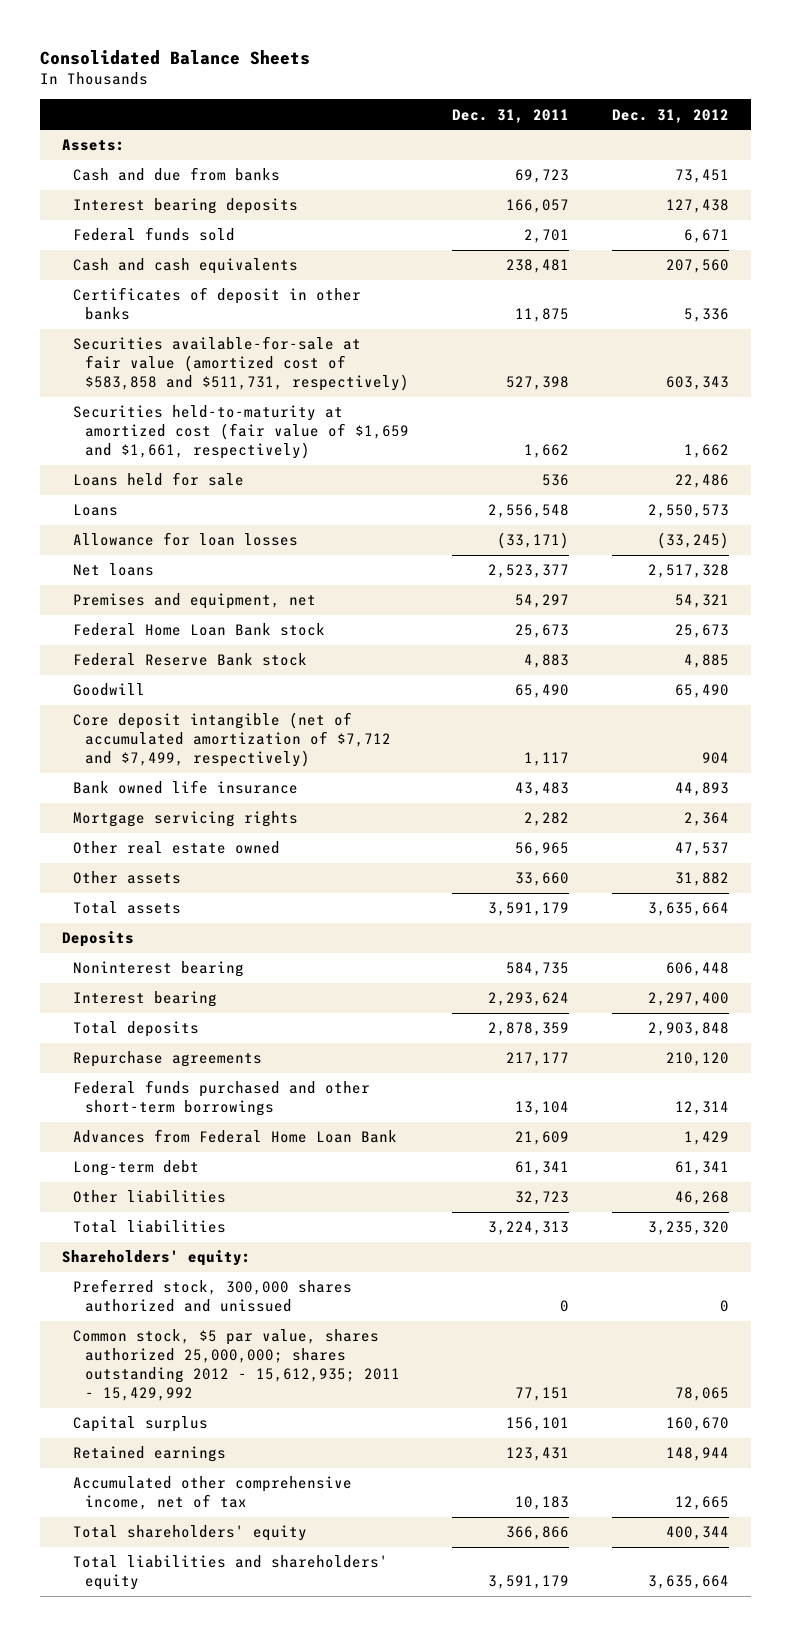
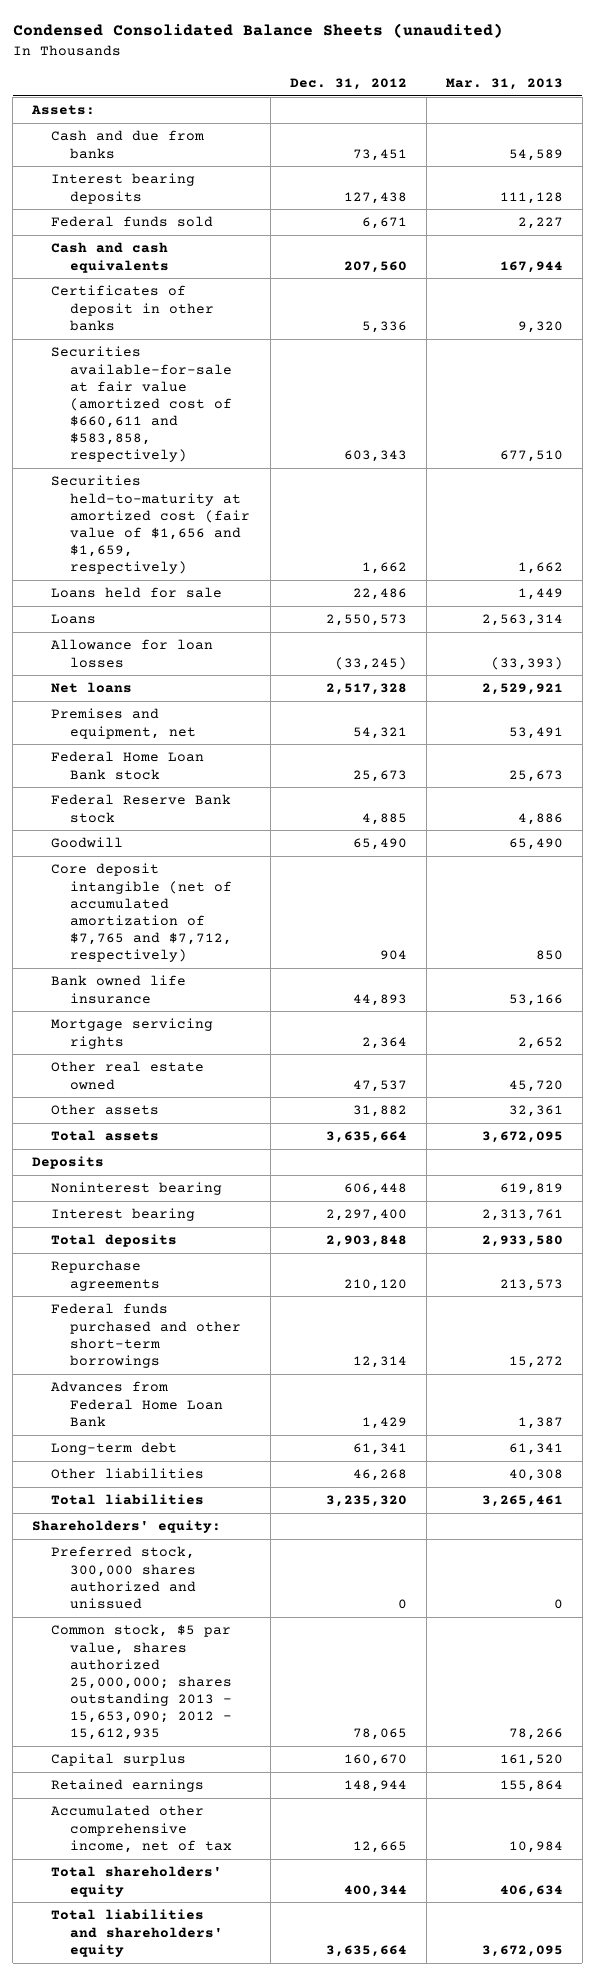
- Consolidated Balance Sheets
+ Condensed Consolidated Balance Sheets (unaudited)
- | Dec. 31, 2011 | Dec. 31, 2012
+ | Dec. 31, 2012 | Mar. 31, 2013
- Securities available-for-sale at fair value (amortized cost of $583,858 and $511,731, respectively) | 527,398 | 603,343
- Securities held-to-maturity at amortized cost (fair value of $1,659 and $1,661, respectively) | 1,662 | 1,662
+ Securities available-for-sale at fair value (amortized cost of $660,611 and $583,858, respectively) | 603,343 | 677,510
+ Securities held-to-maturity at amortized cost (fair value of $1,656 and $1,659, respectively) | 1,662 | 1,662
- Core deposit intangible (net of accumulated amortization of $7,712 and $7,499, respectively) | 1,117 | 904
+ Core deposit intangible (net of accumulated amortization of $7,765 and $7,712, respectively) | 904 | 850
- Common stock, $5 par value, shares authorized 25,000,000; shares outstanding 2012 - 15,612,935; 2011 - 15,429,992 | 77,151 | 78,065
+ Common stock, $5 par value, shares authorized 25,000,000; shares outstanding 2013 - 15,653,090; 2012 - 15,612,935 | 78,065 | 78,266

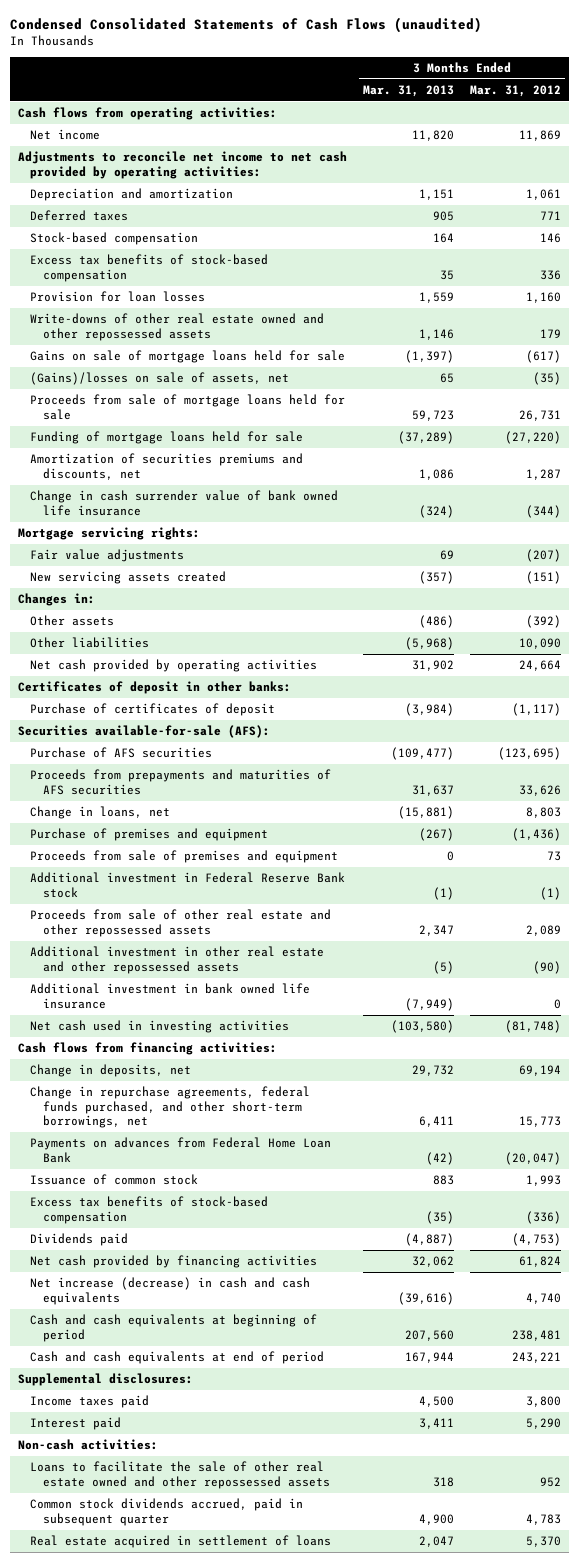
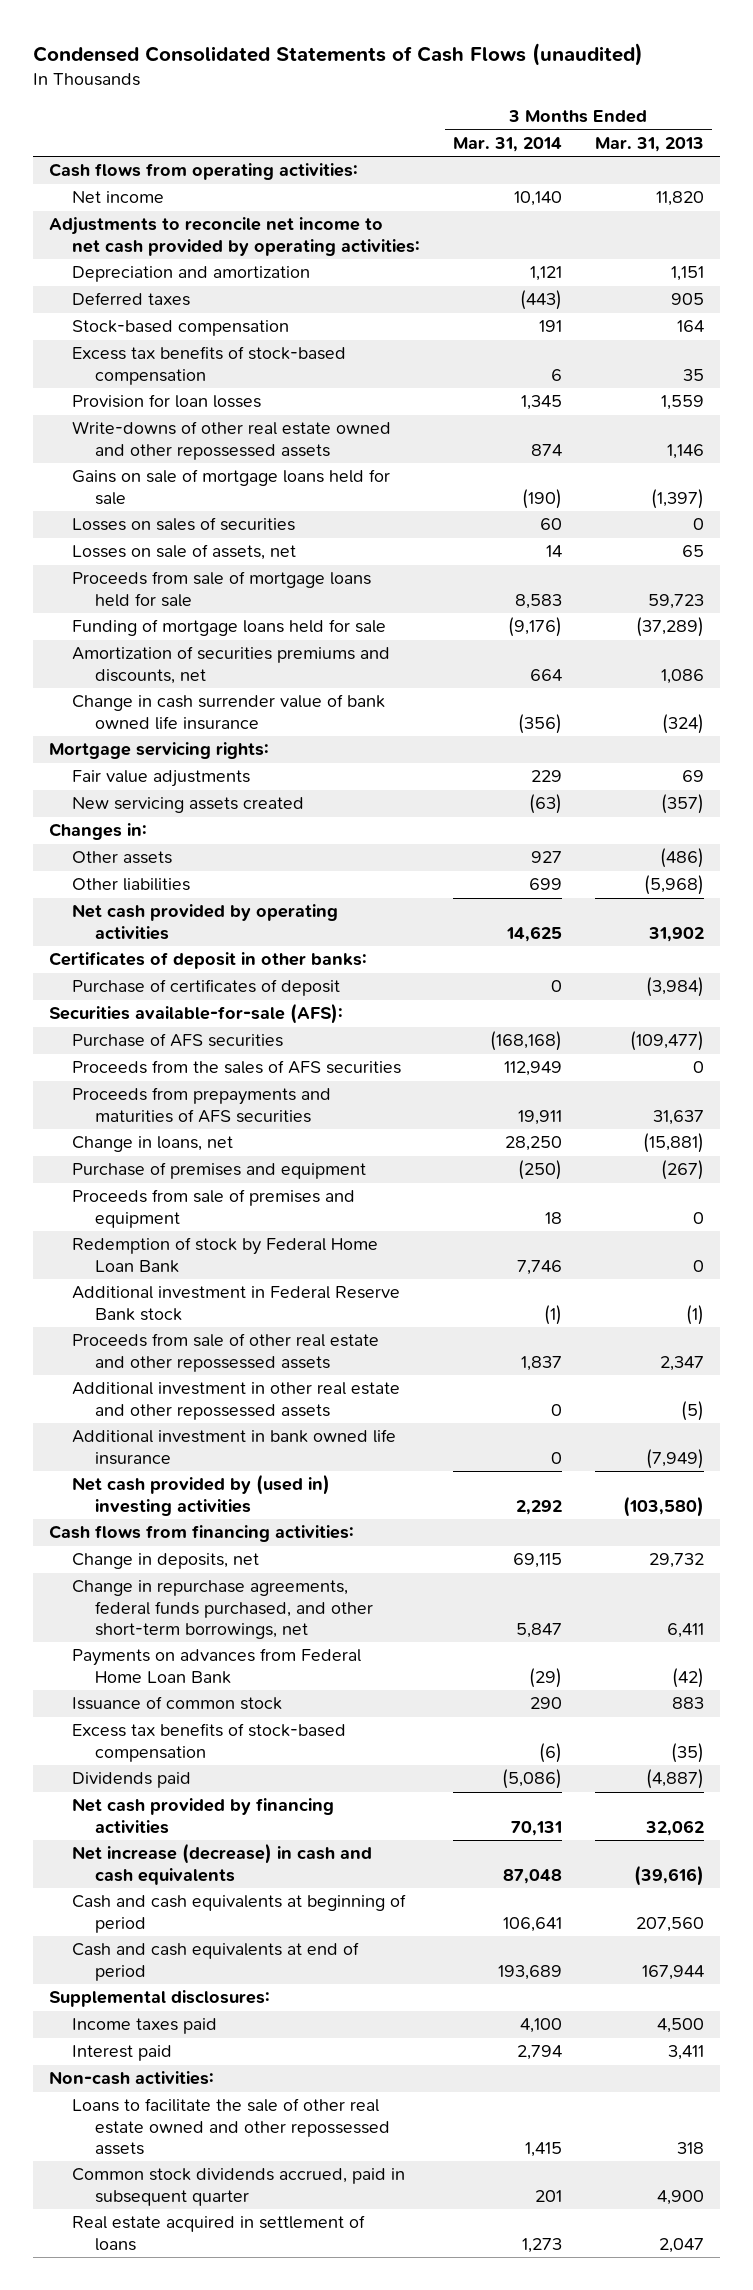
- | 3 Months Ended Mar. 31, 2013 | 3 Months Ended Mar. 31, 2012
+ | 3 Months Ended Mar. 31, 2014 | 3 Months Ended Mar. 31, 2013
- (Gains)/losses on sale of assets, net | 65 | (35)
+ Losses on sales of securities | 60 | 0
+ Losses on sale of assets, net | 14 | 65
+ Proceeds from the sales of AFS securities | 112,949 | 0
+ Redemption of stock by Federal Home Loan Bank | 7,746 | 0
- Net cash used in investing activities | (103,580) | (81,748)
+ Net cash provided by (used in) investing activities | 2,292 | (103,580)

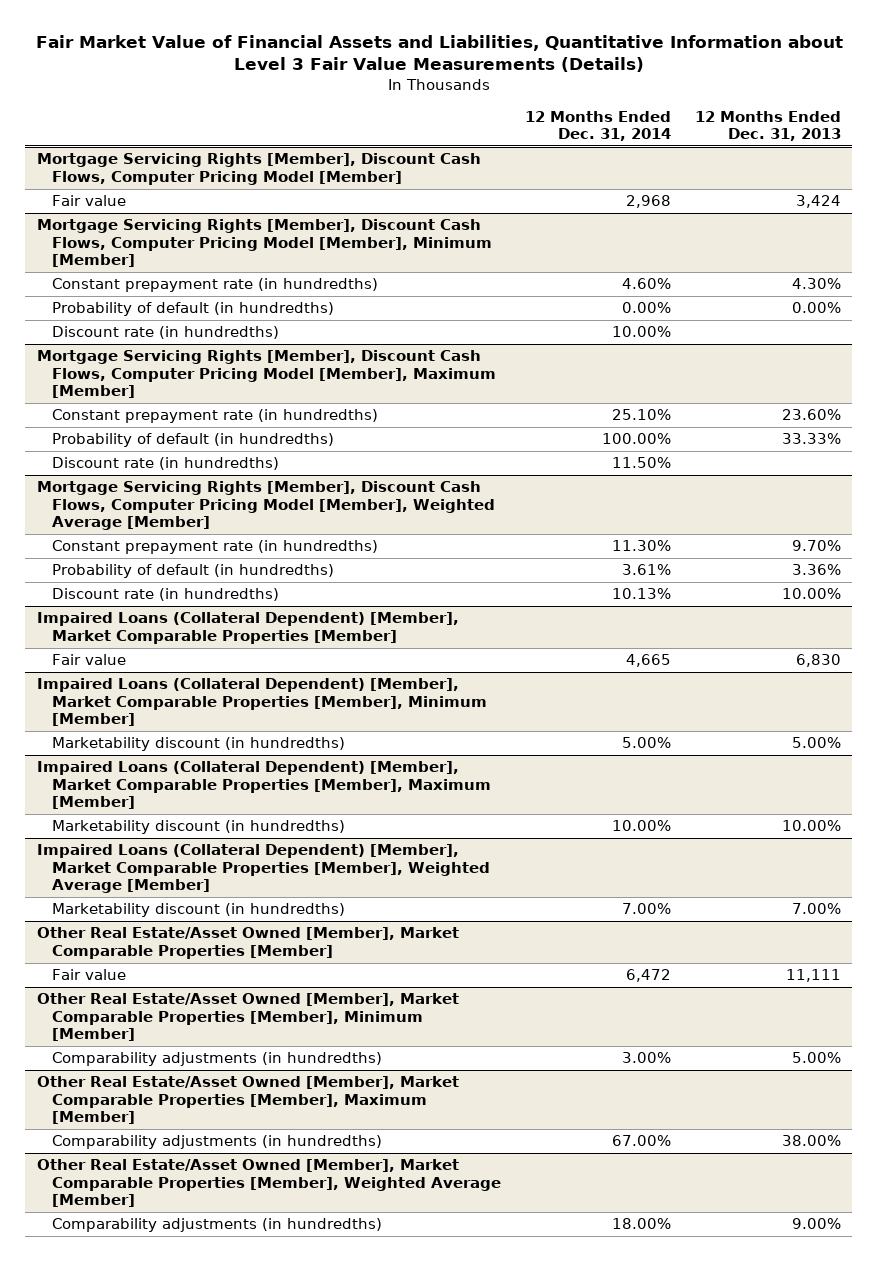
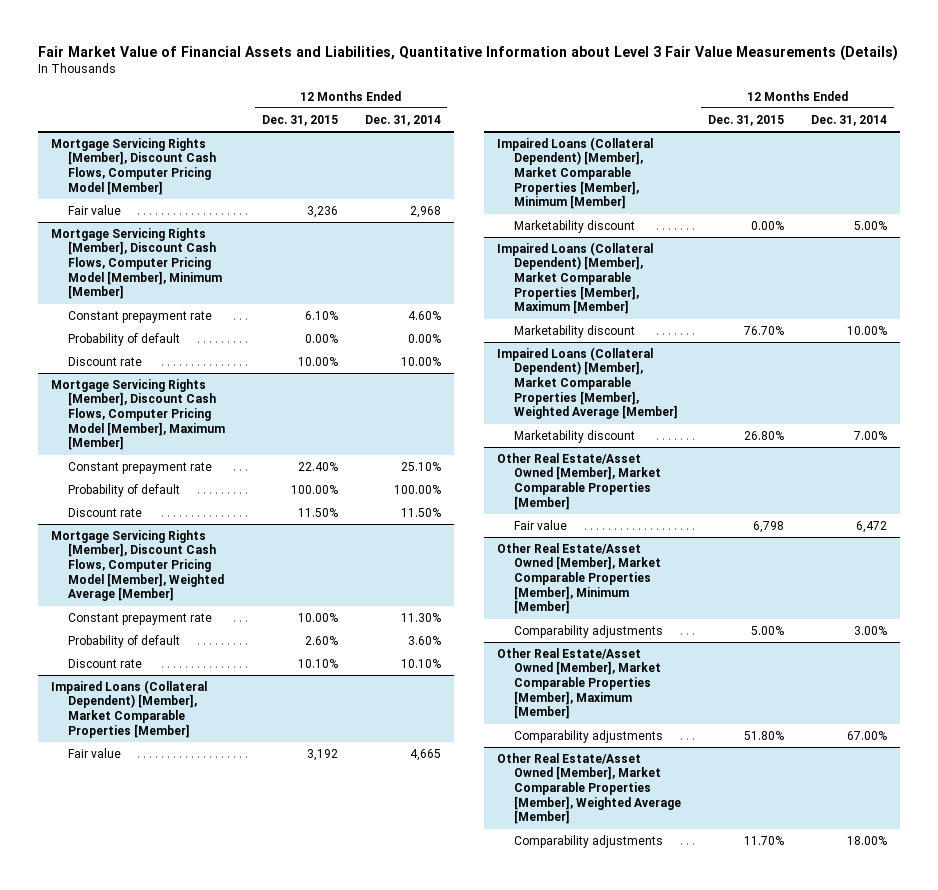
- | 12 Months Ended Dec. 31, 2014 | 12 Months Ended Dec. 31, 2013
+ | 12 Months Ended Dec. 31, 2015 | 12 Months Ended Dec. 31, 2014
@ Mortgage Servicing Rights [Member], Discount Cash Flows, Computer Pricing Model [Member], Minimum [Member]
- Constant prepayment rate (in hundredths) | 4.60% | 4.30%
- Probability of default (in hundredths) | 0.00% | 0.00%
- Discount rate (in hundredths) | 10.00% |
+ Constant prepayment rate | 6.10% | 4.60%
+ Probability of default | 0.00% | 0.00%
+ Discount rate | 10.00% | 10.00%
@ Mortgage Servicing Rights [Member], Discount Cash Flows, Computer Pricing Model [Member], Maximum [Member]
- Constant prepayment rate (in hundredths) | 25.10% | 23.60%
- Probability of default (in hundredths) | 100.00% | 33.33%
- Discount rate (in hundredths) | 11.50% |
+ Constant prepayment rate | 22.40% | 25.10%
+ Probability of default | 100.00% | 100.00%
+ Discount rate | 11.50% | 11.50%
@ Mortgage Servicing Rights [Member], Discount Cash Flows, Computer Pricing Model [Member], Weighted Average [Member]
- Constant prepayment rate (in hundredths) | 11.30% | 9.70%
- Probability of default (in hundredths) | 3.61% | 3.36%
- Discount rate (in hundredths) | 10.13% | 10.00%
+ Constant prepayment rate | 10.00% | 11.30%
+ Probability of default | 2.60% | 3.60%
+ Discount rate | 10.10% | 10.10%
@ Impaired Loans (Collateral Dependent) [Member], Market Comparable Properties [Member], Minimum [Member]
- Marketability discount (in hundredths) | 5.00% | 5.00%
+ Marketability discount | 0.00% | 5.00%
@ Impaired Loans (Collateral Dependent) [Member], Market Comparable Properties [Member], Maximum [Member]
- Marketability discount (in hundredths) | 10.00% | 10.00%
+ Marketability discount | 76.70% | 10.00%
@ Impaired Loans (Collateral Dependent) [Member], Market Comparable Properties [Member], Weighted Average [Member]
- Marketability discount (in hundredths) | 7.00% | 7.00%
+ Marketability discount | 26.80% | 7.00%
@ Other Real Estate/Asset Owned [Member], Market Comparable Properties [Member], Minimum [Member]
- Comparability adjustments (in hundredths) | 3.00% | 5.00%
+ Comparability adjustments | 5.00% | 3.00%
@ Other Real Estate/Asset Owned [Member], Market Comparable Properties [Member], Maximum [Member]
- Comparability adjustments (in hundredths) | 67.00% | 38.00%
+ Comparability adjustments | 51.80% | 67.00%
@ Other Real Estate/Asset Owned [Member], Market Comparable Properties [Member], Weighted Average [Member]
- Comparability adjustments (in hundredths) | 18.00% | 9.00%
+ Comparability adjustments | 11.70% | 18.00%

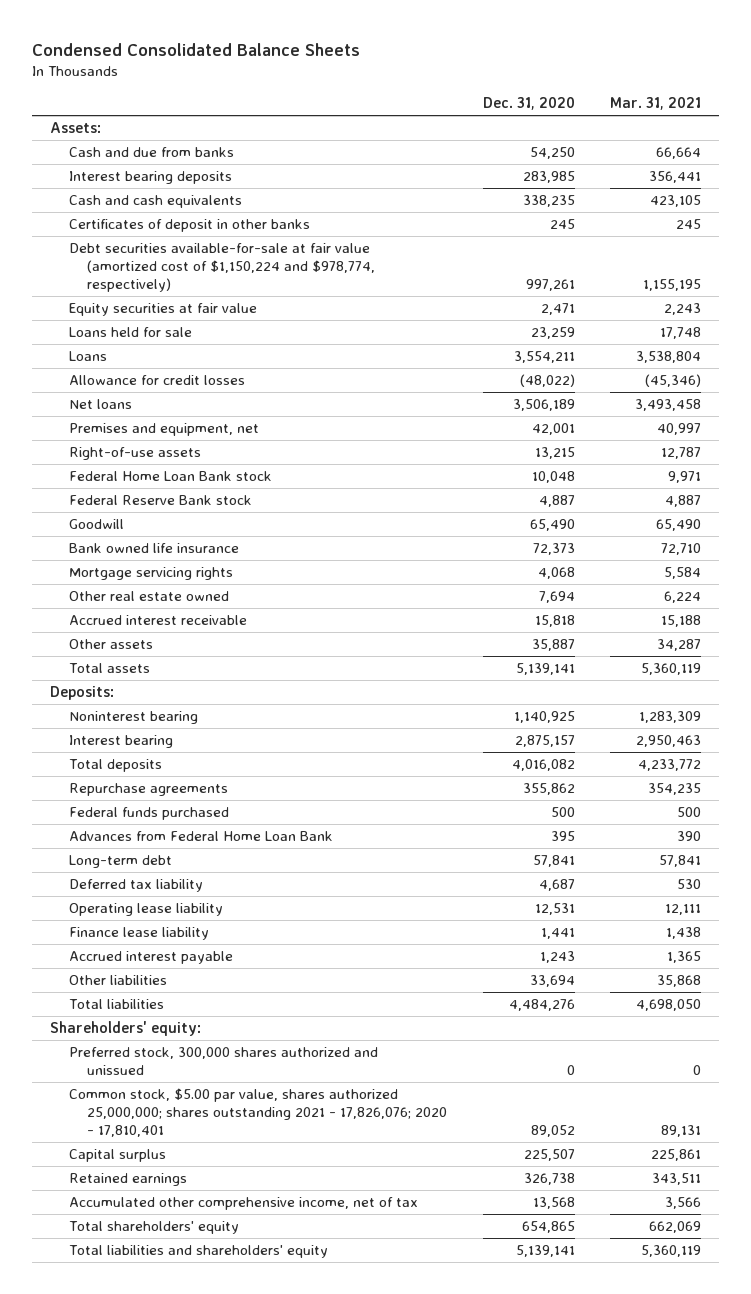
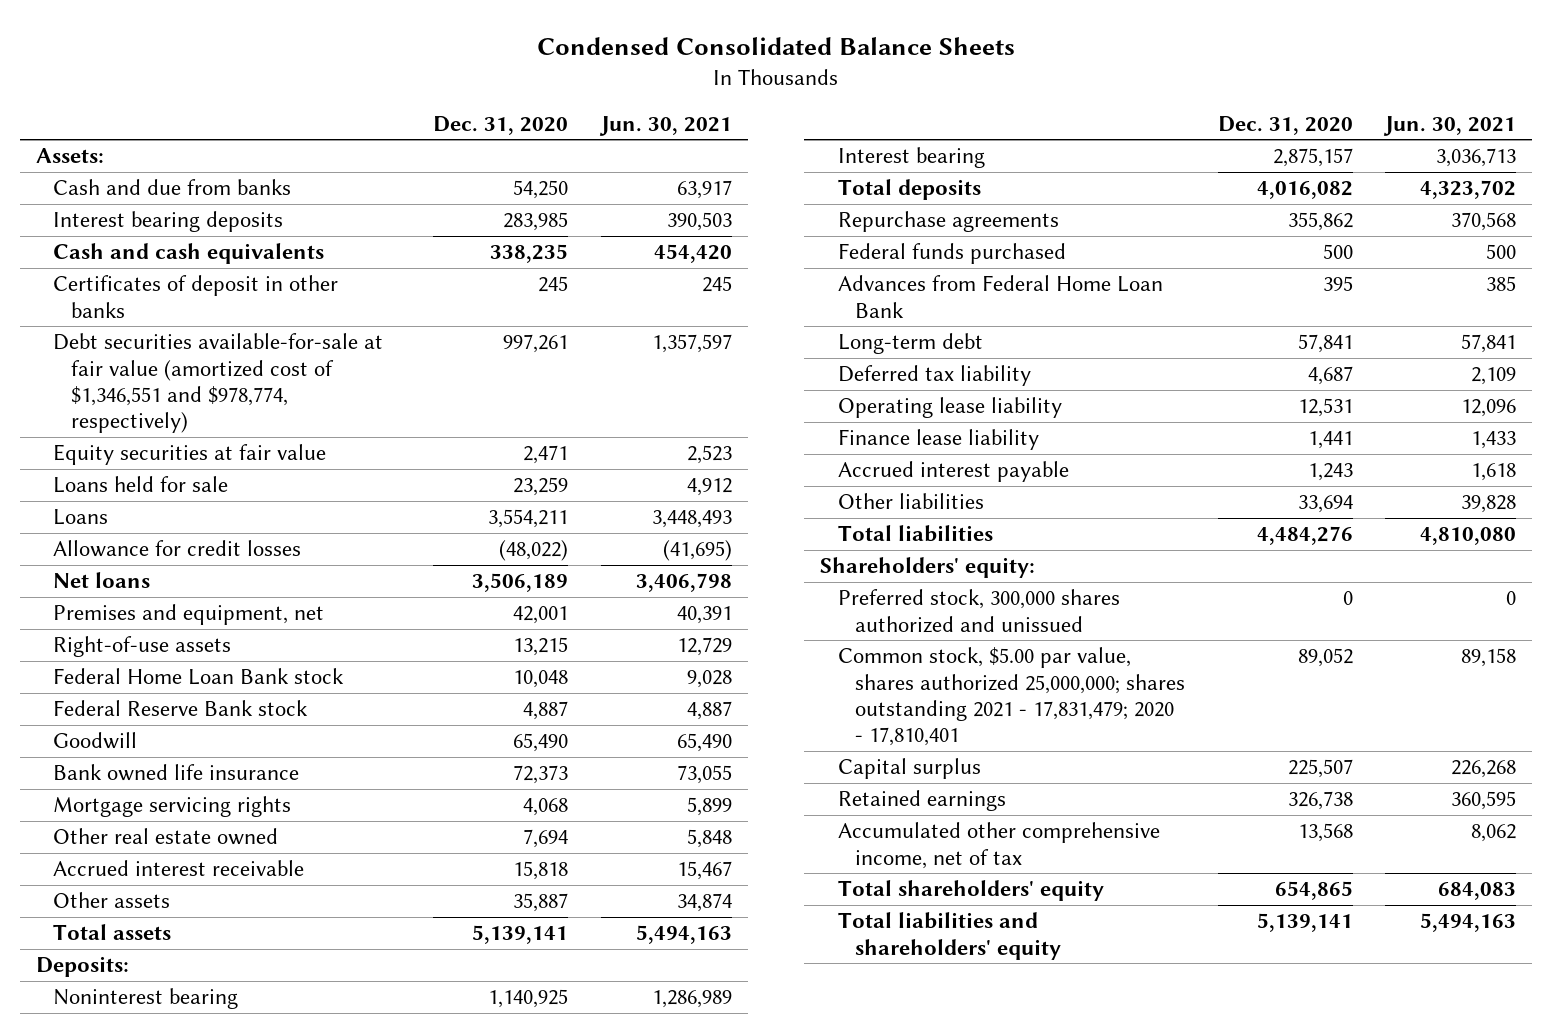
- | Dec. 31, 2020 | Mar. 31, 2021
+ | Dec. 31, 2020 | Jun. 30, 2021
- Debt securities available-for-sale at fair value (amortized cost of $1,150,224 and $978,774, respectively) | 997,261 | 1,155,195
+ Debt securities available-for-sale at fair value (amortized cost of $1,346,551 and $978,774, respectively) | 997,261 | 1,357,597
- Common stock, $5.00 par value, shares authorized 25,000,000; shares outstanding 2021 - 17,826,076; 2020 - 17,810,401 | 89,052 | 89,131
+ Common stock, $5.00 par value, shares authorized 25,000,000; shares outstanding 2021 - 17,831,479; 2020 - 17,810,401 | 89,052 | 89,158

